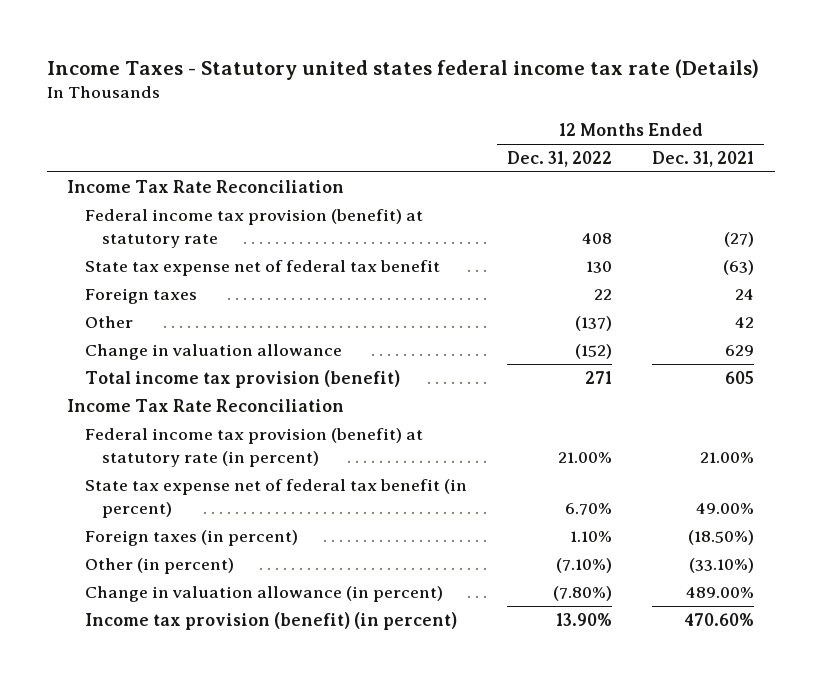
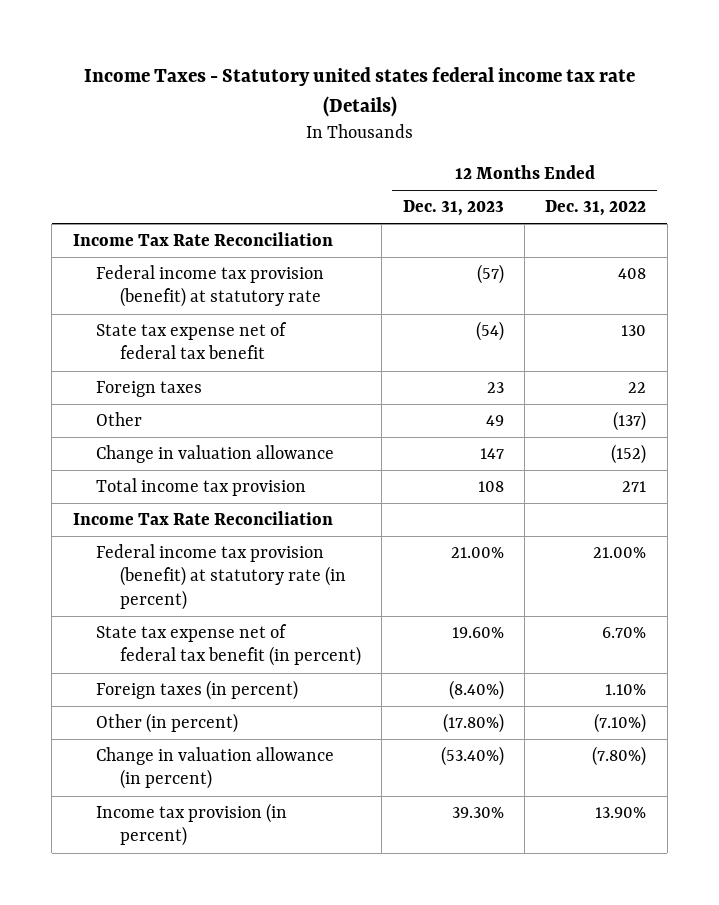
- | 12 Months Ended Dec. 31, 2022 | 12 Months Ended Dec. 31, 2021
+ | 12 Months Ended Dec. 31, 2023 | 12 Months Ended Dec. 31, 2022
- Total income tax provision (benefit) | 271 | 605
+ Total income tax provision | 108 | 271
- Income tax provision (benefit) (in percent) | 13.90% | 470.60%
+ Income tax provision (in percent) | 39.30% | 13.90%

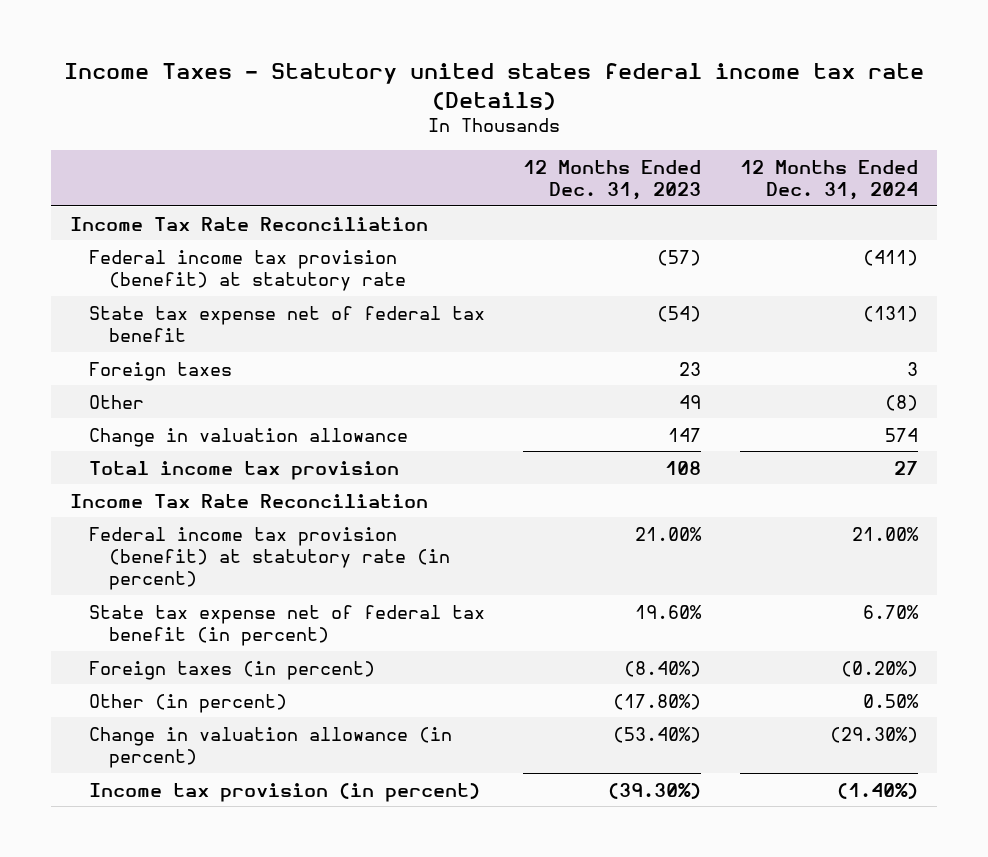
- | 12 Months Ended Dec. 31, 2023 | 12 Months Ended Dec. 31, 2022
+ | 12 Months Ended Dec. 31, 2023 | 12 Months Ended Dec. 31, 2024
- Income tax provision (in percent) | 39.30% | 13.90%
+ Income tax provision (in percent) | (39.30%) | (1.40%)

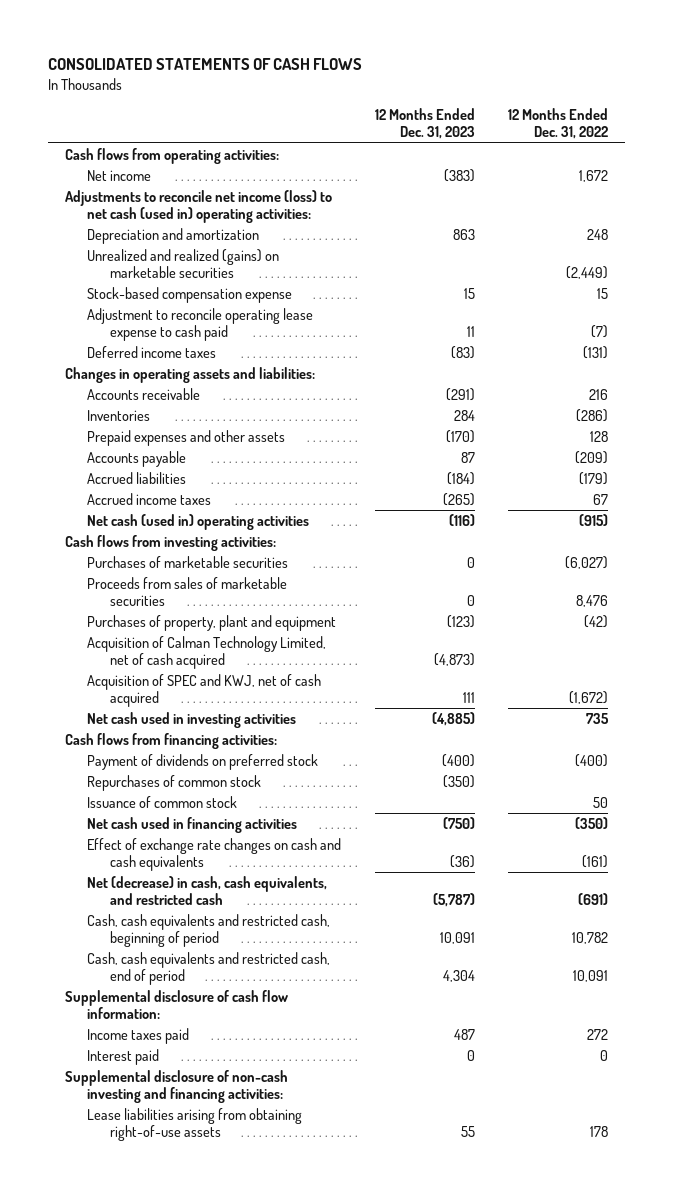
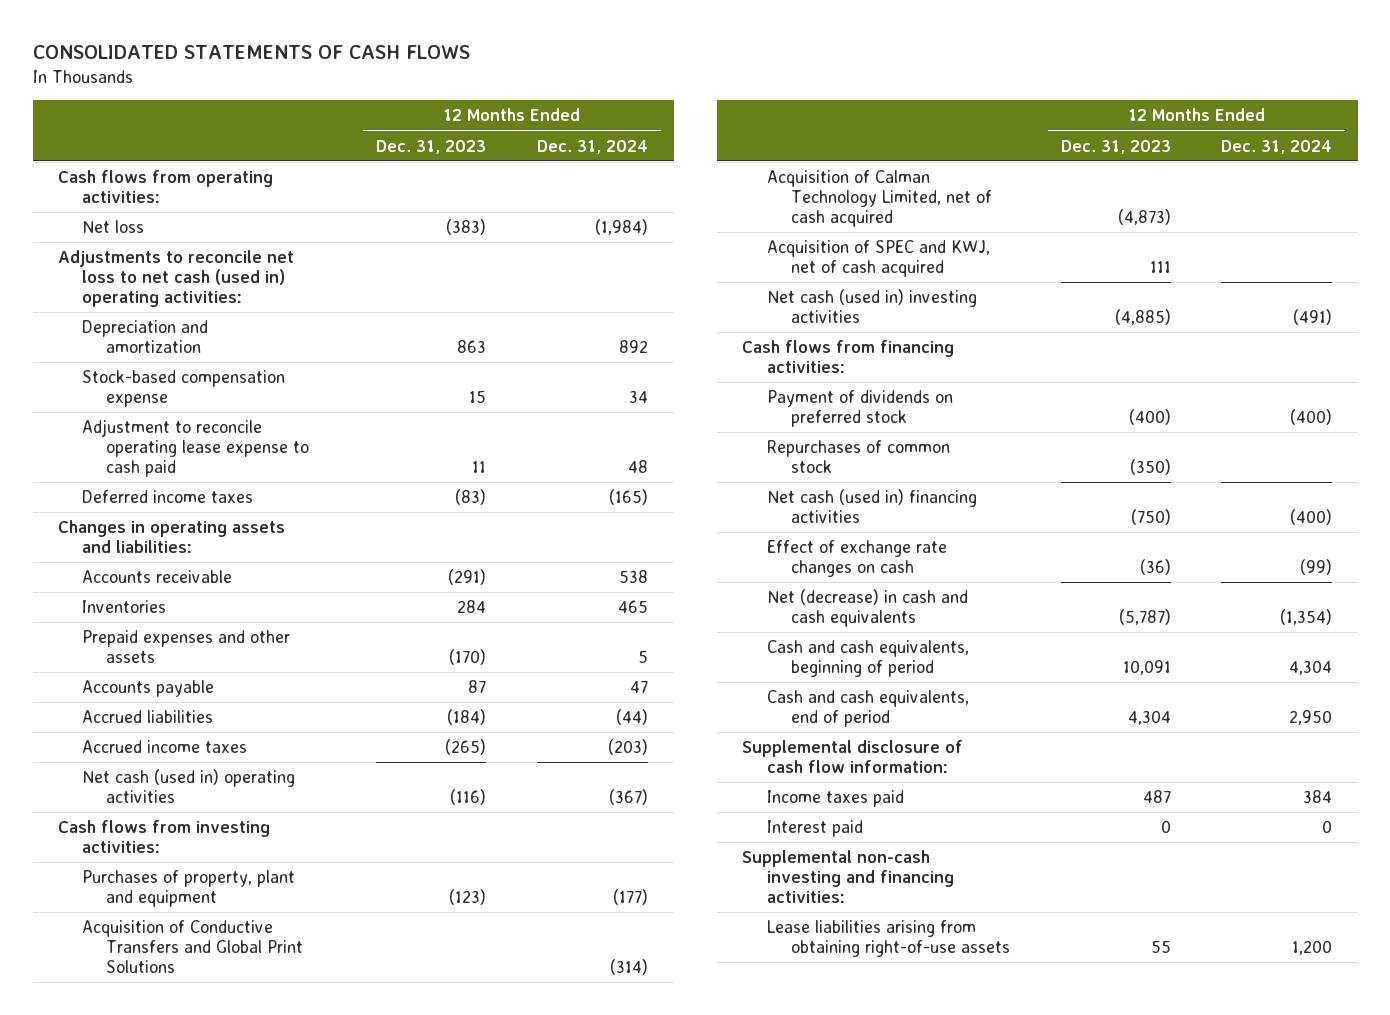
- | 12 Months Ended Dec. 31, 2023 | 12 Months Ended Dec. 31, 2022
+ | 12 Months Ended Dec. 31, 2023 | 12 Months Ended Dec. 31, 2024
- Net income | (383) | 1,672
- Adjustments to reconcile net income (loss) to net cash (used in) operating activities:
+ Net loss | (383) | (1,984)
+ Adjustments to reconcile net loss to net cash (used in) operating activities:
- Unrealized and realized (gains) on marketable securities | | (2,449)
- Purchases of marketable securities | 0 | (6,027)
- Proceeds from sales of marketable securities | 0 | 8,476
+ Acquisition of Conductive Transfers and Global Print Solutions | | (314)
- Net cash used in investing activities | (4,885) | 735
+ Net cash (used in) investing activities | (4,885) | (491)
- Issuance of common stock | | 50
- Net cash used in financing activities | (750) | (350)
- Effect of exchange rate changes on cash and cash equivalents | (36) | (161)
- Net (decrease) in cash, cash equivalents, and restricted cash | (5,787) | (691)
- Cash, cash equivalents and restricted cash, beginning of period | 10,091 | 10,782
- Cash, cash equivalents and restricted cash, end of period | 4,304 | 10,091
+ Net cash (used in) financing activities | (750) | (400)
+ Effect of exchange rate changes on cash | (36) | (99)
+ Net (decrease) in cash and cash equivalents | (5,787) | (1,354)
+ Cash and cash equivalents, beginning of period | 10,091 | 4,304
+ Cash and cash equivalents, end of period | 4,304 | 2,950
- Supplemental disclosure of non-cash investing and financing activities:
+ Supplemental non-cash investing and financing activities:

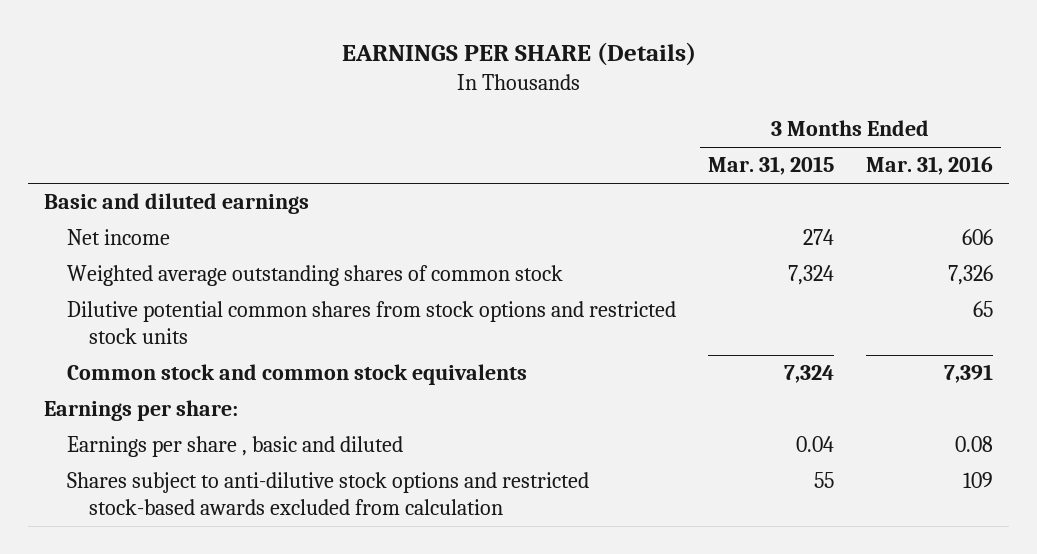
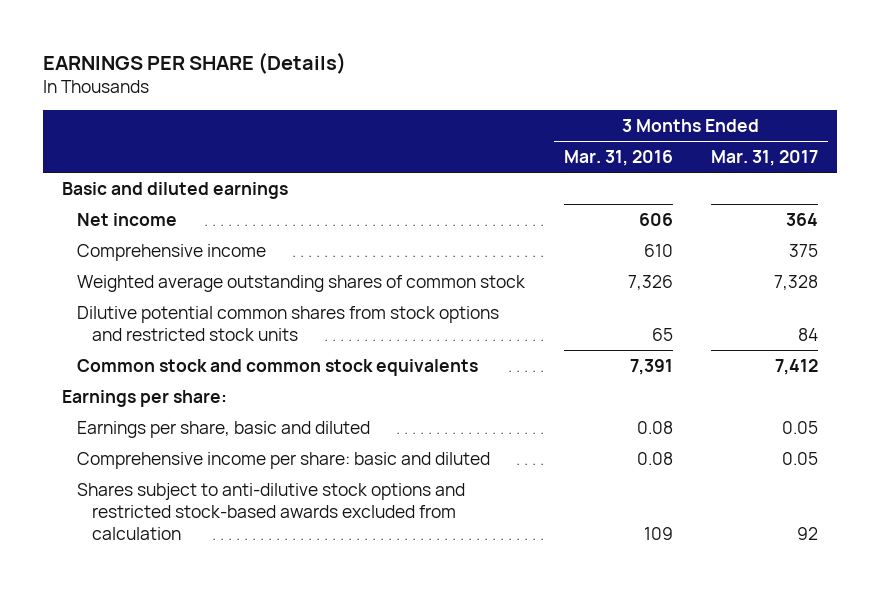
- | 3 Months Ended Mar. 31, 2015 | 3 Months Ended Mar. 31, 2016
+ | 3 Months Ended Mar. 31, 2016 | 3 Months Ended Mar. 31, 2017
+ Comprehensive income | 610 | 375
- Earnings per share , basic and diluted | 0.04 | 0.08
+ Earnings per share, basic and diluted | 0.08 | 0.05
+ Comprehensive income per share: basic and diluted | 0.08 | 0.05

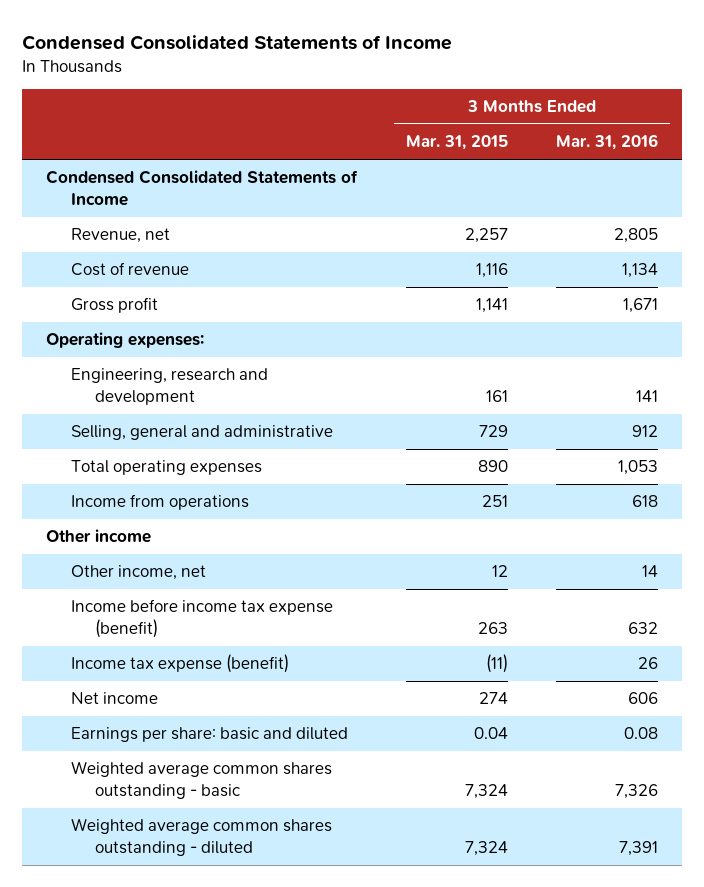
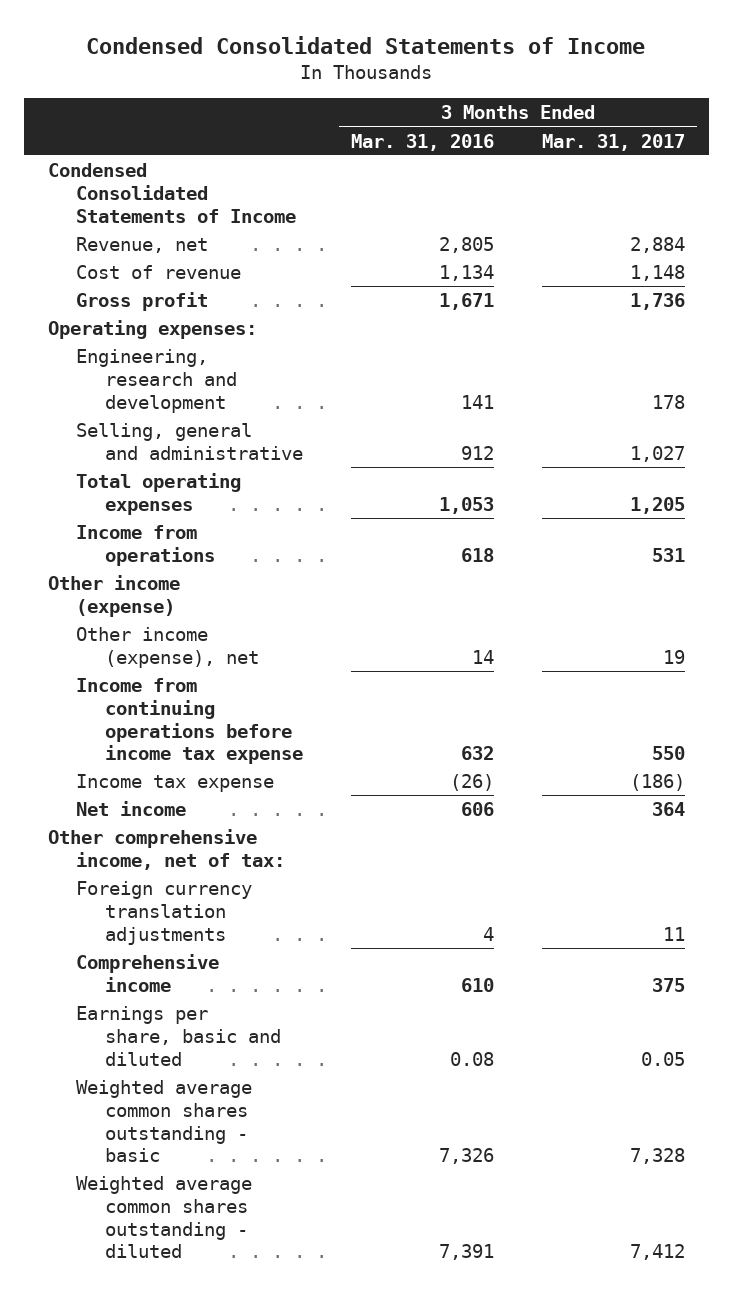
- | 3 Months Ended Mar. 31, 2015 | 3 Months Ended Mar. 31, 2016
+ | 3 Months Ended Mar. 31, 2016 | 3 Months Ended Mar. 31, 2017
- Other income
- Other income, net | 12 | 14
- Income before income tax expense (benefit) | 263 | 632
- Income tax expense (benefit) | (11) | 26
+ Other income (expense)
+ Other income (expense), net | 14 | 19
+ Income from continuing operations before income tax expense | 632 | 550
+ Income tax expense | (26) | (186)
- Earnings per share: basic and diluted | 0.04 | 0.08
+ Other comprehensive income, net of tax:
+ Foreign currency translation adjustments | 4 | 11
+ Comprehensive income | 610 | 375
+ Earnings per share, basic and diluted | 0.08 | 0.05

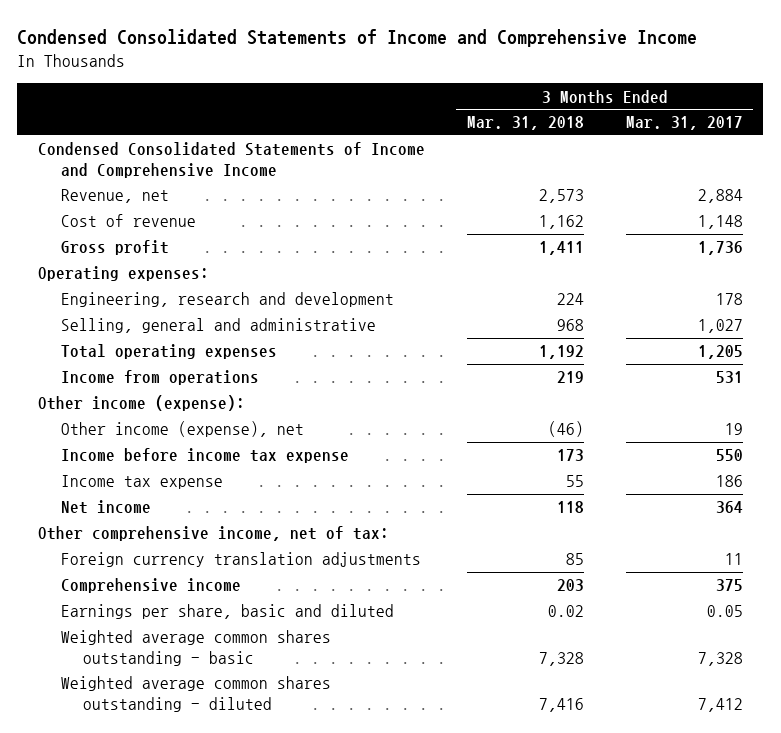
- Condensed Consolidated Statements of Income
+ Condensed Consolidated Statements of Income and Comprehensive Income
- | 3 Months Ended Mar. 31, 2016 | 3 Months Ended Mar. 31, 2017
+ | 3 Months Ended Mar. 31, 2018 | 3 Months Ended Mar. 31, 2017
- Condensed Consolidated Statements of Income
+ Condensed Consolidated Statements of Income and Comprehensive Income
- Other income (expense)
+ Other income (expense):
- Income from continuing operations before income tax expense | 632 | 550
- Income tax expense | (26) | (186)
+ Income before income tax expense | 173 | 550
+ Income tax expense | 55 | 186

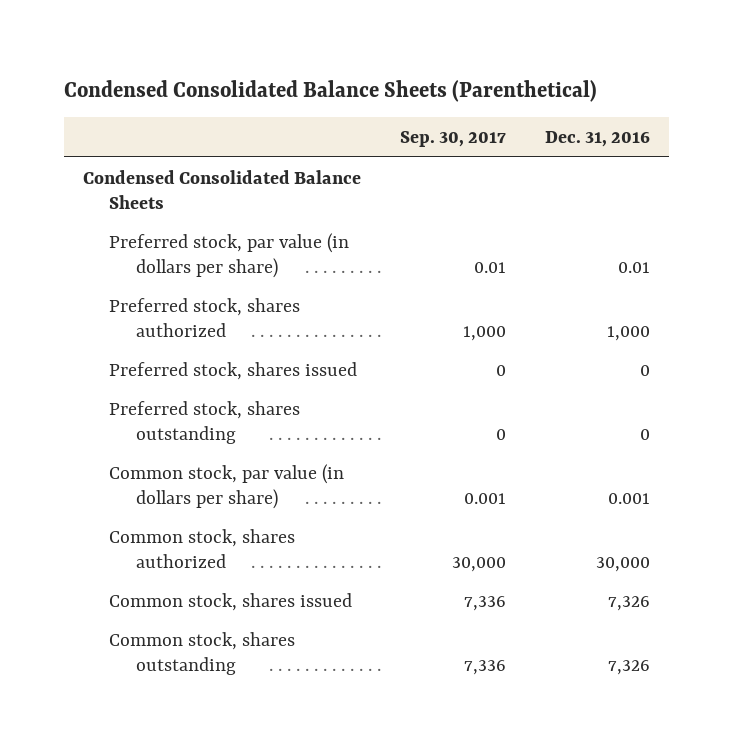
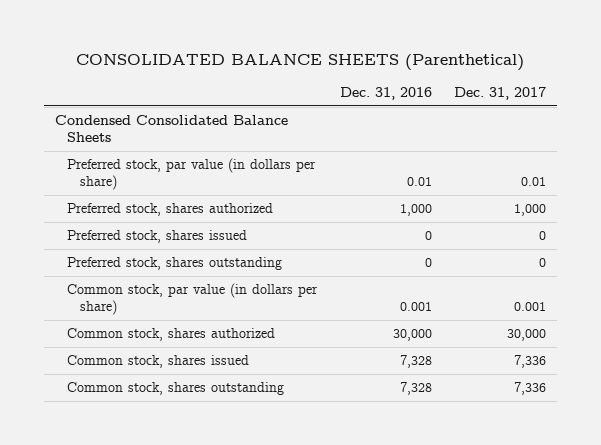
- Condensed Consolidated Balance Sheets (Parenthetical)
+ CONSOLIDATED BALANCE SHEETS (Parenthetical)
- | Sep. 30, 2017 | Dec. 31, 2016
+ | Dec. 31, 2016 | Dec. 31, 2017
- Common stock, shares issued | 7,336 | 7,326
- Common stock, shares outstanding | 7,336 | 7,326
+ Common stock, shares issued | 7,328 | 7,336
+ Common stock, shares outstanding | 7,328 | 7,336

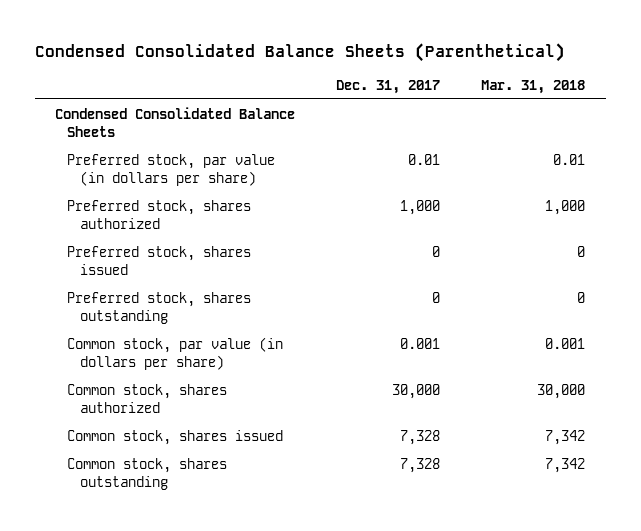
- CONSOLIDATED BALANCE SHEETS (Parenthetical)
+ Condensed Consolidated Balance Sheets (Parenthetical)
- | Dec. 31, 2016 | Dec. 31, 2017
+ | Dec. 31, 2017 | Mar. 31, 2018
- Common stock, shares issued | 7,328 | 7,336
- Common stock, shares outstanding | 7,328 | 7,336
+ Common stock, shares issued | 7,328 | 7,342
+ Common stock, shares outstanding | 7,328 | 7,342

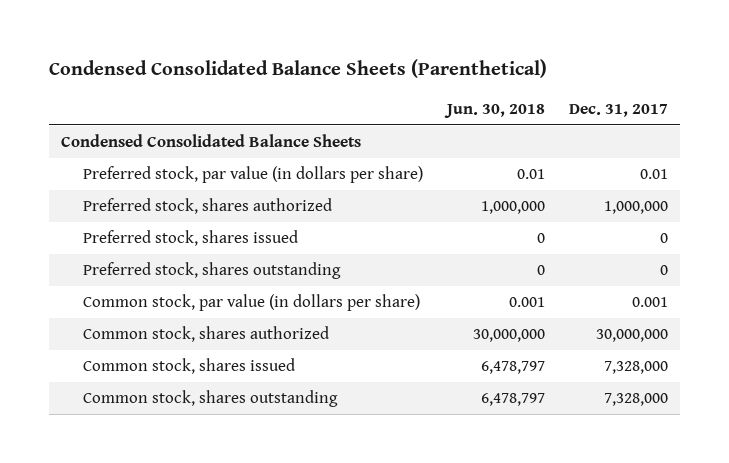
- | Dec. 31, 2017 | Mar. 31, 2018
+ | Jun. 30, 2018 | Dec. 31, 2017
- Preferred stock, shares authorized | 1,000 | 1,000
+ Preferred stock, shares authorized | 1,000,000 | 1,000,000
- Common stock, shares authorized | 30,000 | 30,000
- Common stock, shares issued | 7,328 | 7,342
- Common stock, shares outstanding | 7,328 | 7,342
+ Common stock, shares authorized | 30,000,000 | 30,000,000
+ Common stock, shares issued | 6,478,797 | 7,328,000
+ Common stock, shares outstanding | 6,478,797 | 7,328,000

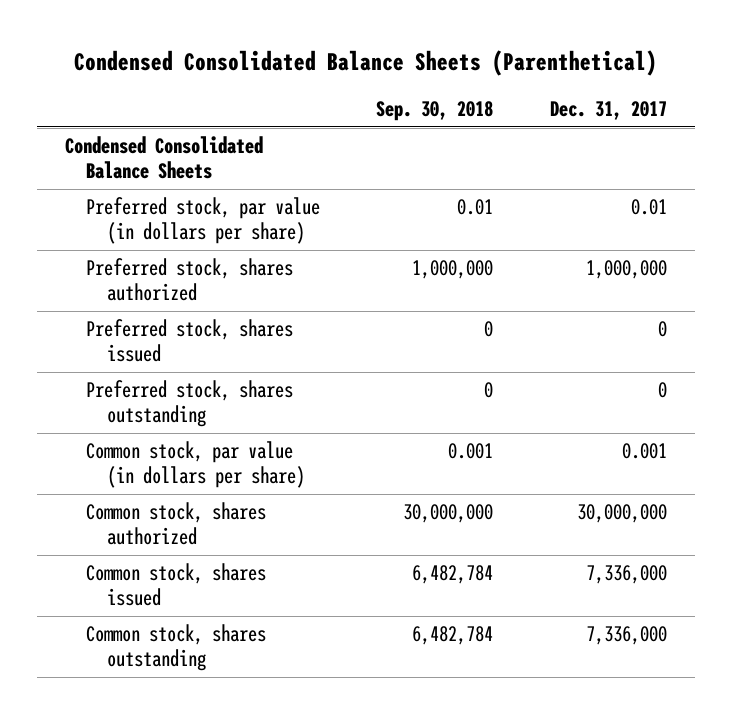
- | Jun. 30, 2018 | Dec. 31, 2017
+ | Sep. 30, 2018 | Dec. 31, 2017
- Common stock, shares issued | 6,478,797 | 7,328,000
- Common stock, shares outstanding | 6,478,797 | 7,328,000
+ Common stock, shares issued | 6,482,784 | 7,336,000
+ Common stock, shares outstanding | 6,482,784 | 7,336,000

